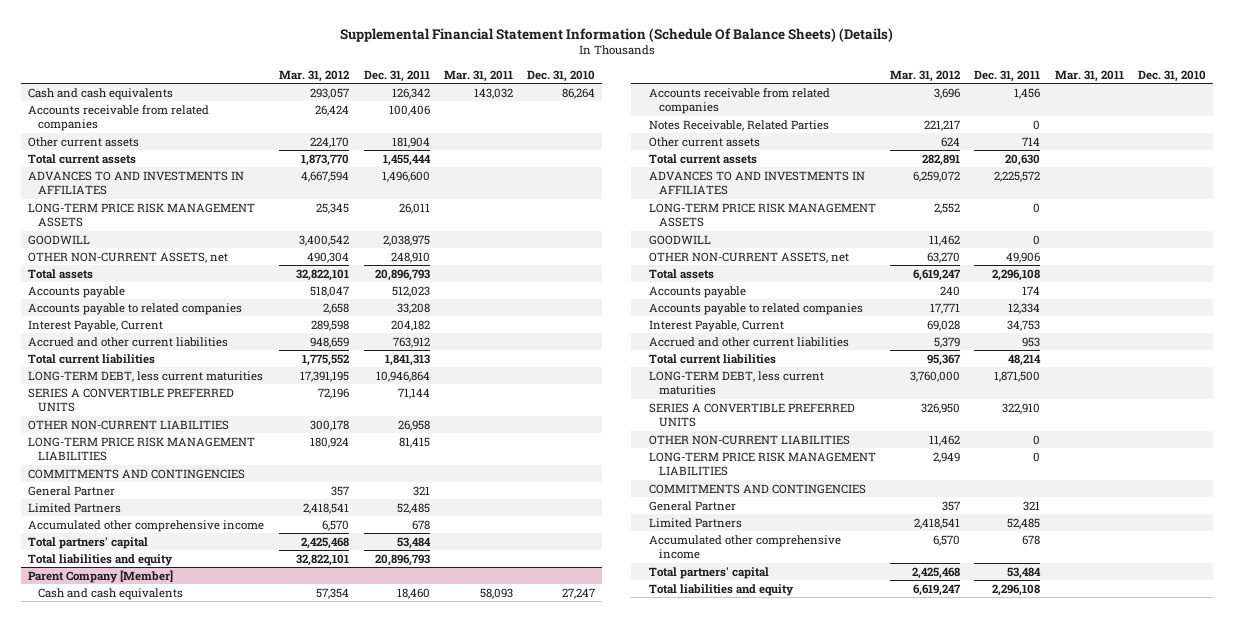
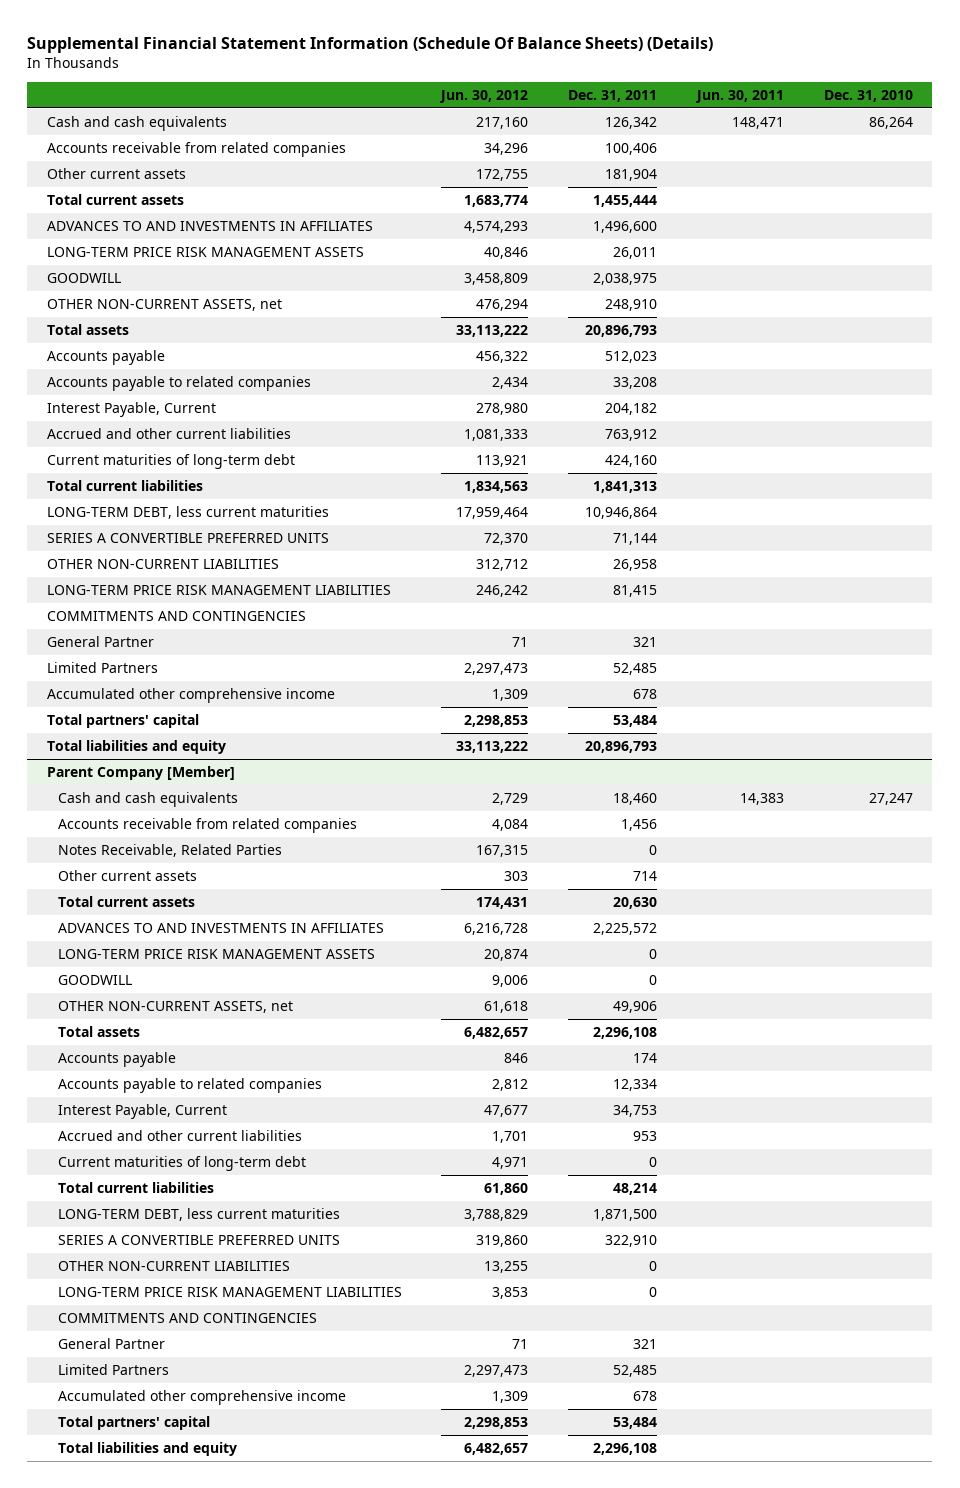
- | Mar. 31, 2012 | Dec. 31, 2011 | Mar. 31, 2011 | Dec. 31, 2010
+ | Jun. 30, 2012 | Dec. 31, 2011 | Jun. 30, 2011 | Dec. 31, 2010
+ Current maturities of long-term debt | 113,921 | 424,160 | |
@ Parent Company [Member]
+ Current maturities of long-term debt | 4,971 | 0 | |

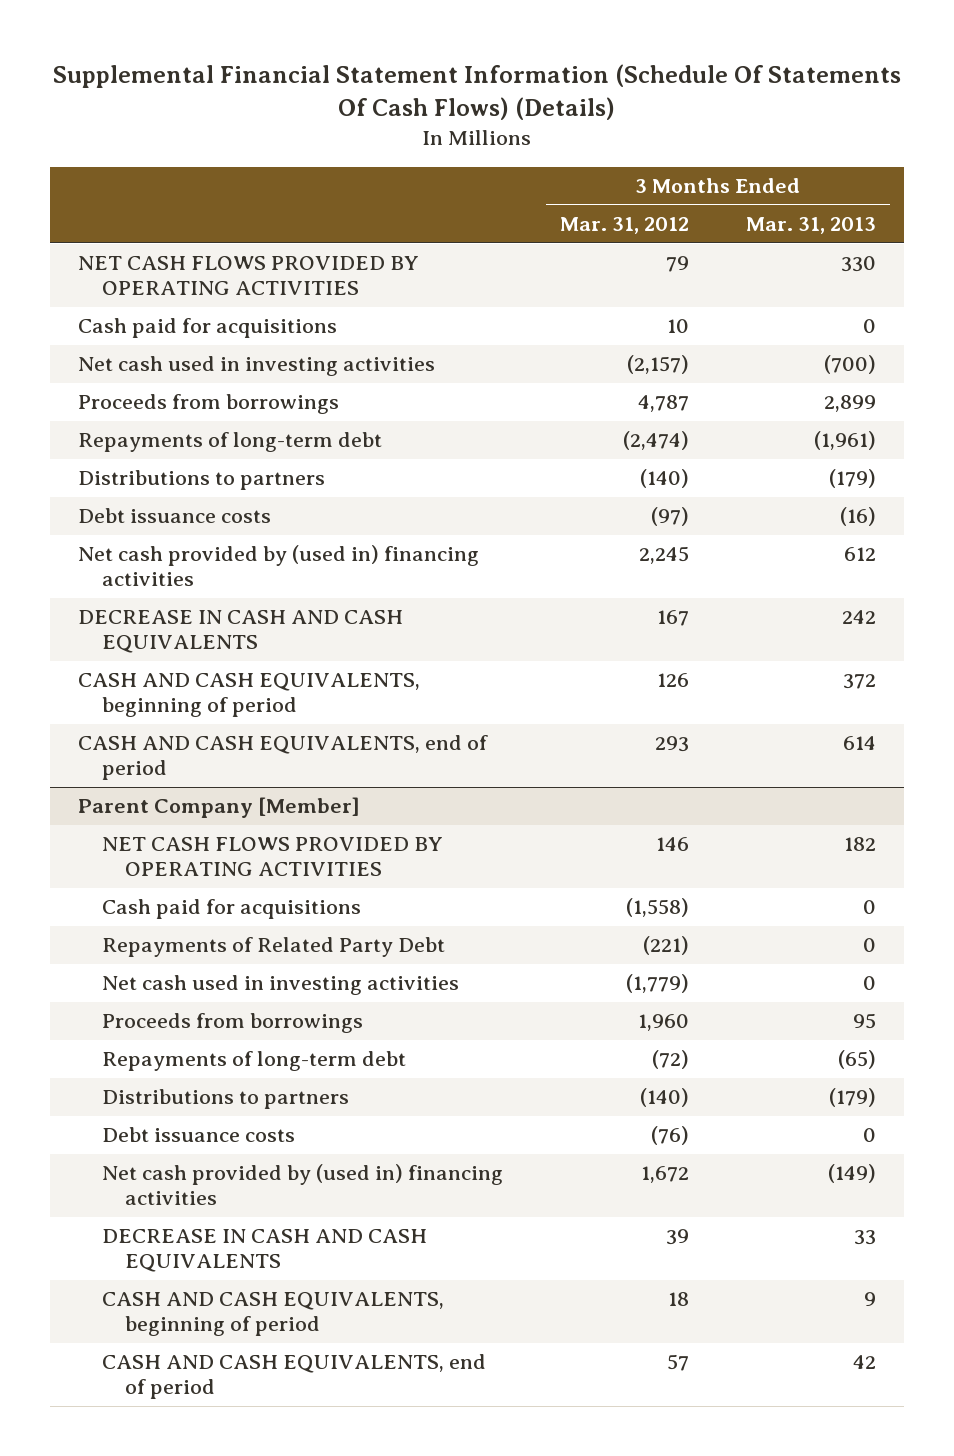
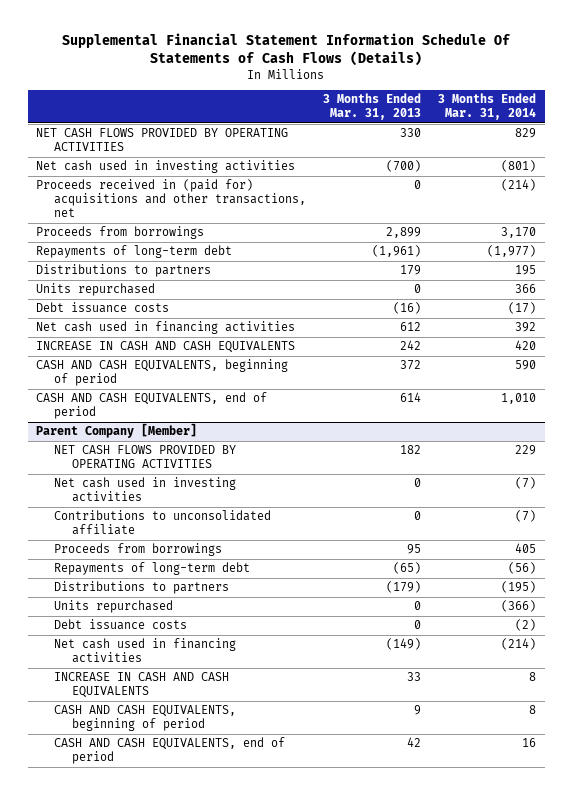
- Supplemental Financial Statement Information (Schedule Of Statements Of Cash Flows) (Details)
+ Supplemental Financial Statement Information Schedule Of Statements of Cash Flows (Details)
- | 3 Months Ended Mar. 31, 2012 | 3 Months Ended Mar. 31, 2013
+ | 3 Months Ended Mar. 31, 2013 | 3 Months Ended Mar. 31, 2014
- Cash paid for acquisitions | 10 | 0
+ Proceeds received in (paid for) acquisitions and other transactions, net | 0 | (214)
- Distributions to partners | (140) | (179)
+ Distributions to partners | 179 | 195
+ Units repurchased | 0 | 366
- Net cash provided by (used in) financing activities | 2,245 | 612
- DECREASE IN CASH AND CASH EQUIVALENTS | 167 | 242
+ Net cash used in financing activities | 612 | 392
+ INCREASE IN CASH AND CASH EQUIVALENTS | 242 | 420
@ Parent Company [Member]
- Cash paid for acquisitions | (1,558) | 0
- Repayments of Related Party Debt | (221) | 0
+ Contributions to unconsolidated affiliate | 0 | (7)
+ Units repurchased | 0 | (366)
- Net cash provided by (used in) financing activities | 1,672 | (149)
- DECREASE IN CASH AND CASH EQUIVALENTS | 39 | 33
+ Net cash used in financing activities | (149) | (214)
+ INCREASE IN CASH AND CASH EQUIVALENTS | 33 | 8

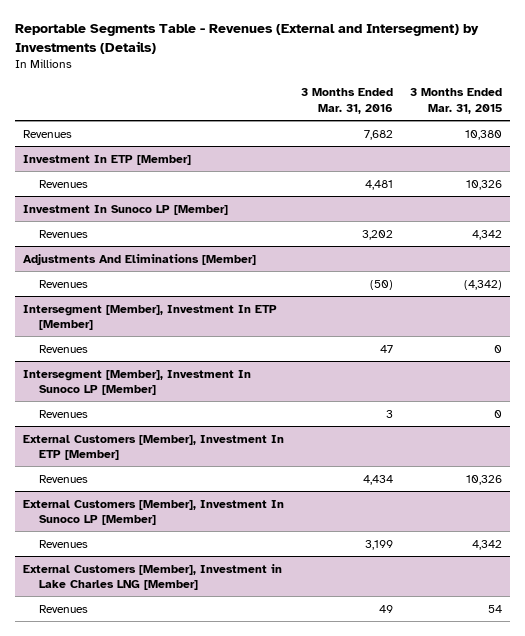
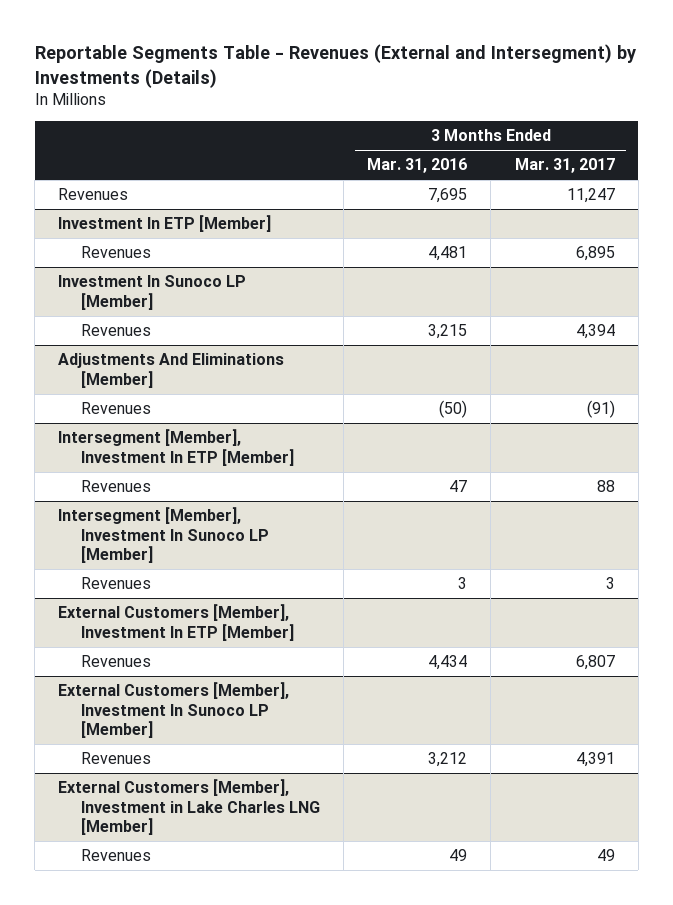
- | 3 Months Ended Mar. 31, 2016 | 3 Months Ended Mar. 31, 2015
+ | 3 Months Ended Mar. 31, 2016 | 3 Months Ended Mar. 31, 2017
- Revenues | 7,682 | 10,380
+ Revenues | 7,695 | 11,247
@ Investment In Sunoco LP [Member]
- Revenues | 3,202 | 4,342
+ Revenues | 3,215 | 4,394
@ External Customers [Member], Investment In Sunoco LP [Member]
- Revenues | 3,199 | 4,342
+ Revenues | 3,212 | 4,391

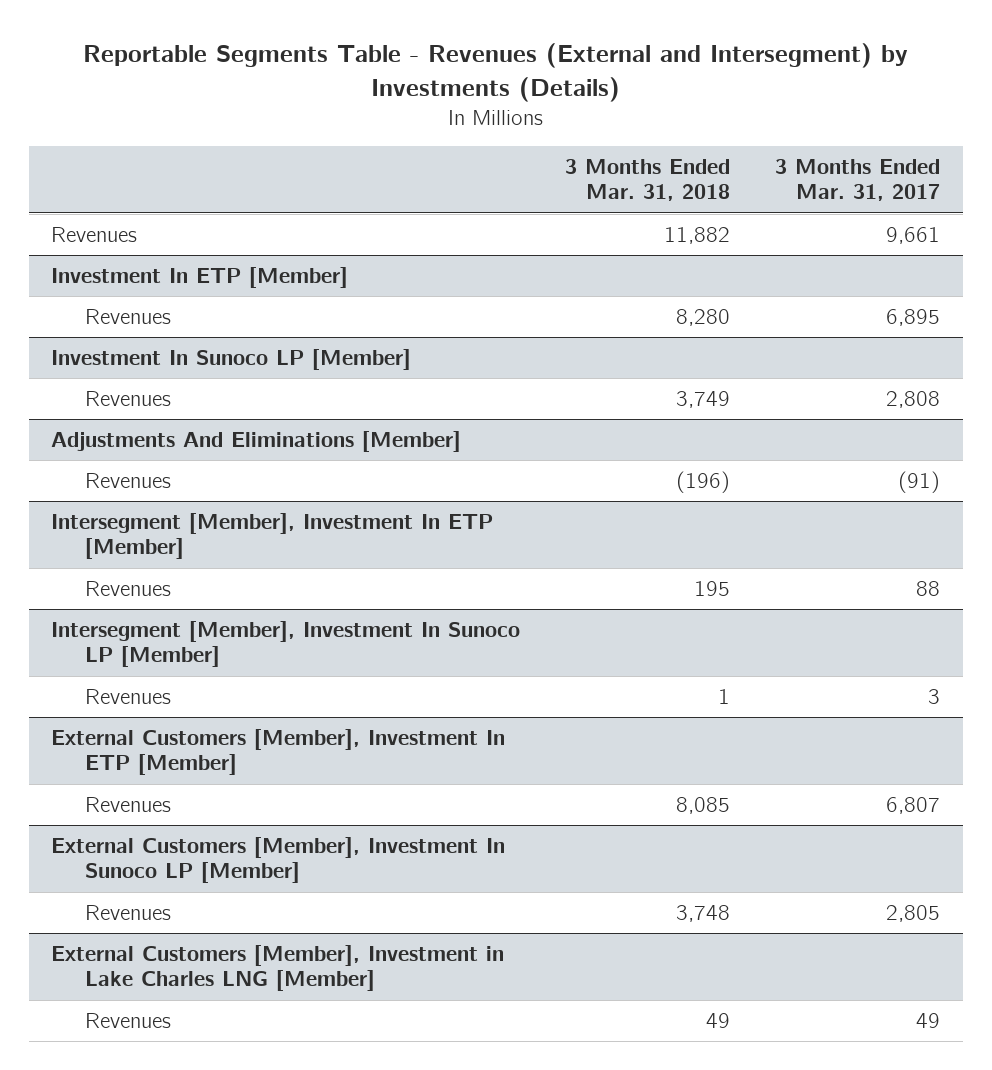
- | 3 Months Ended Mar. 31, 2016 | 3 Months Ended Mar. 31, 2017
+ | 3 Months Ended Mar. 31, 2018 | 3 Months Ended Mar. 31, 2017
- Revenues | 7,695 | 11,247
+ Revenues | 11,882 | 9,661
@ Investment In Sunoco LP [Member]
- Revenues | 3,215 | 4,394
+ Revenues | 3,749 | 2,808
@ External Customers [Member], Investment In Sunoco LP [Member]
- Revenues | 3,212 | 4,391
+ Revenues | 3,748 | 2,805

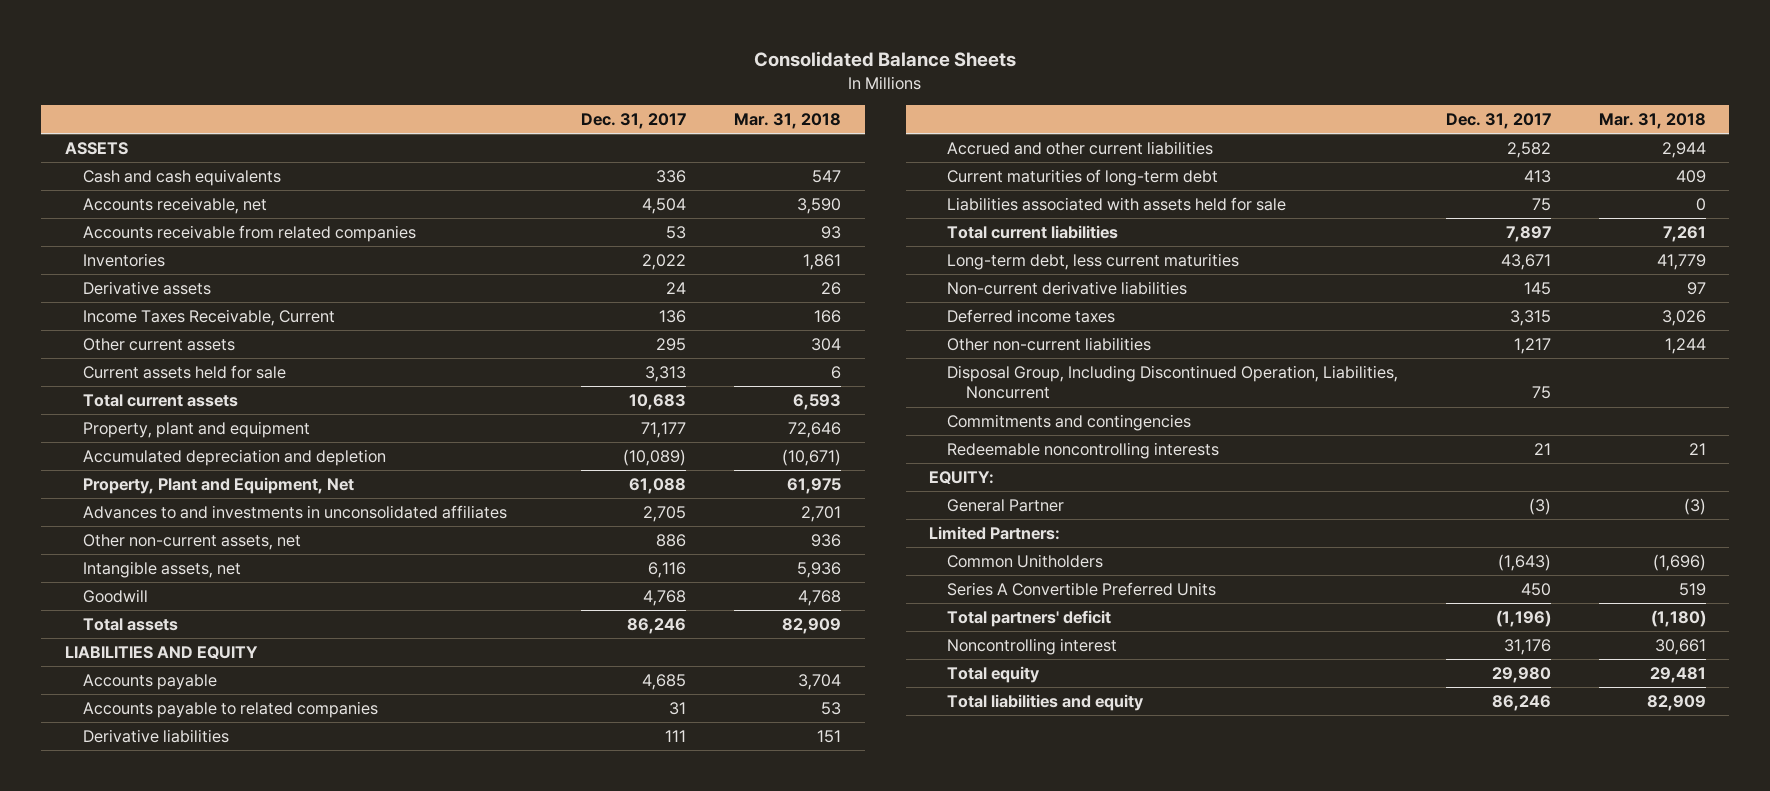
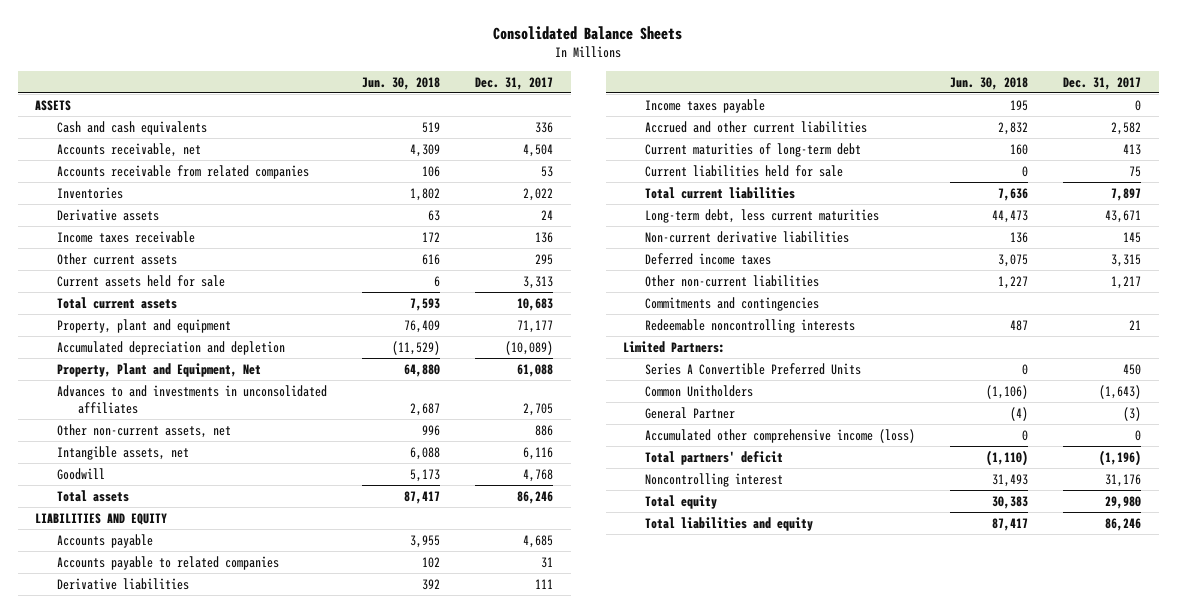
- | Dec. 31, 2017 | Mar. 31, 2018
+ | Jun. 30, 2018 | Dec. 31, 2017
- Income Taxes Receivable, Current | 136 | 166
+ Income taxes receivable | 172 | 136
+ Income taxes payable | 195 | 0
- Liabilities associated with assets held for sale | 75 | 0
+ Current liabilities held for sale | 0 | 75
- Disposal Group, Including Discontinued Operation, Liabilities, Noncurrent | 75 |
- EQUITY:
moved down: Common Unitholders | (1,106) | (1,643)
moved down: General Partner | (4) | (3)
+ Accumulated other comprehensive income (loss) | 0 | 0

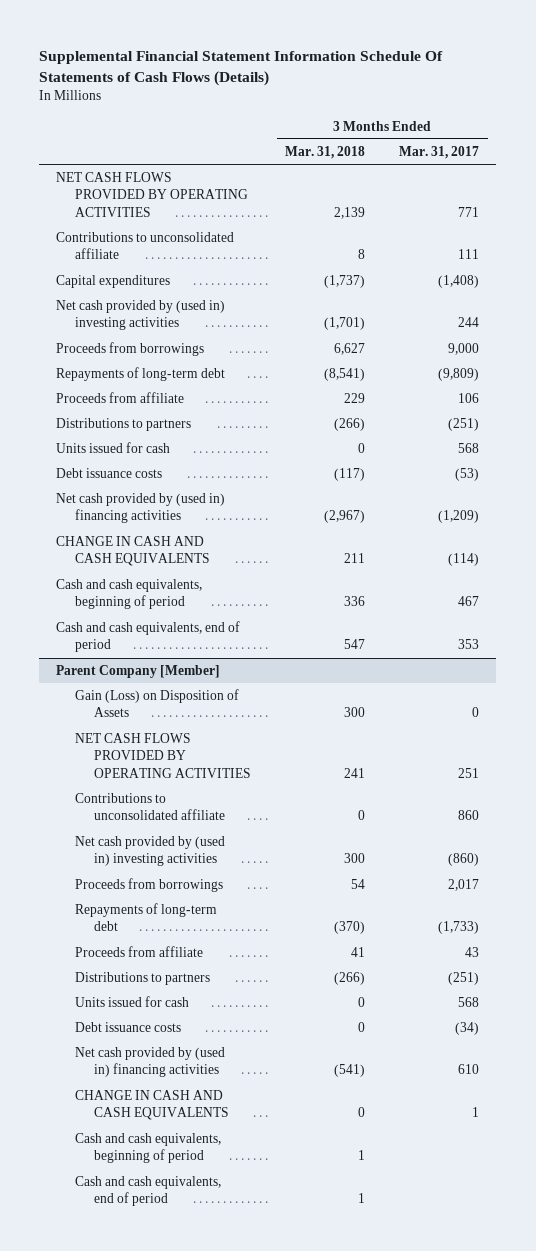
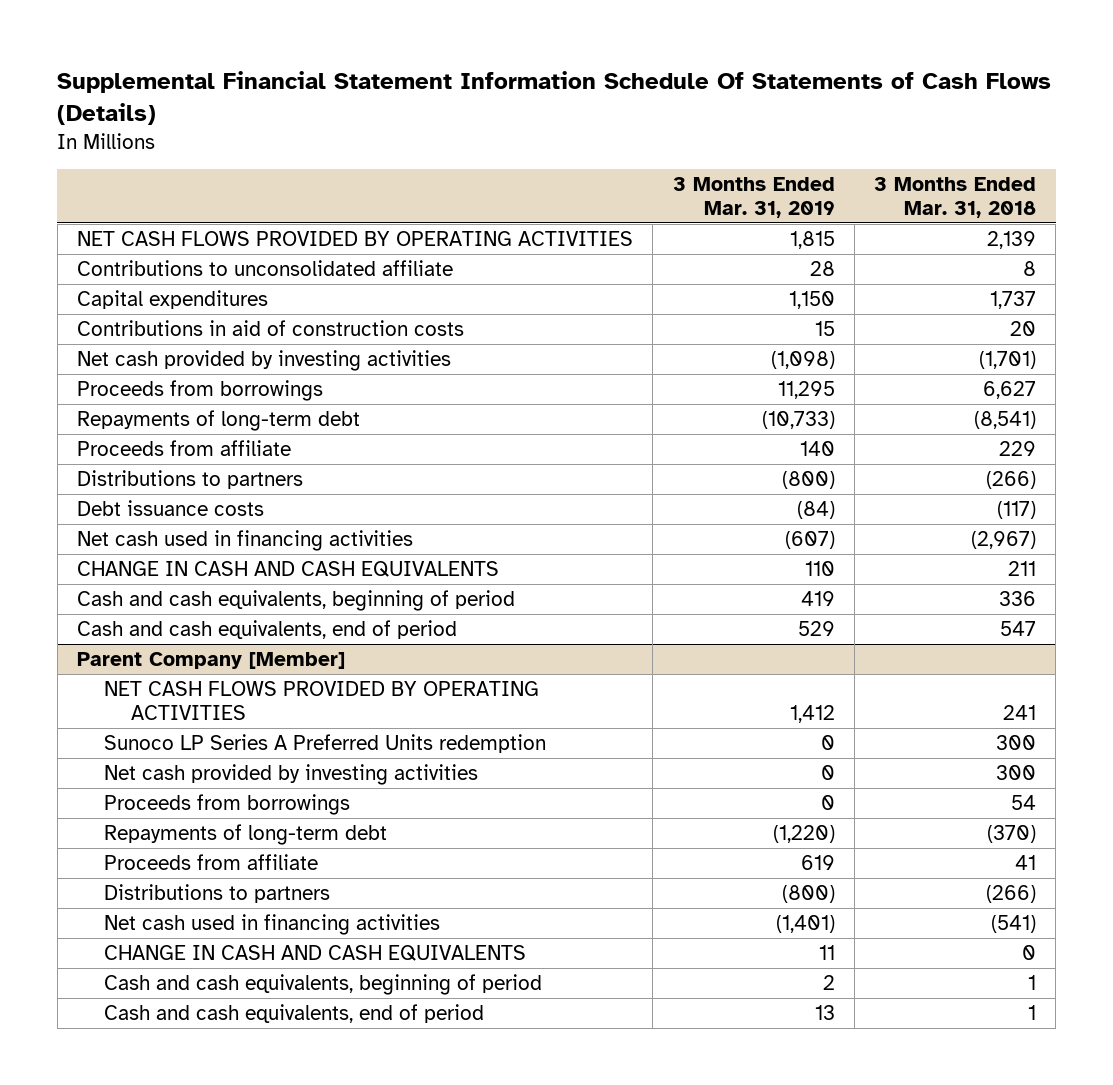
- | 3 Months Ended Mar. 31, 2018 | 3 Months Ended Mar. 31, 2017
+ | 3 Months Ended Mar. 31, 2019 | 3 Months Ended Mar. 31, 2018
- Capital expenditures | (1,737) | (1,408)
- Net cash provided by (used in) investing activities | (1,701) | 244
+ Capital expenditures | 1,150 | 1,737
+ Contributions in aid of construction costs | 15 | 20
+ Net cash provided by investing activities | (1,098) | (1,701)
- Units issued for cash | 0 | 568
- Net cash provided by (used in) financing activities | (2,967) | (1,209)
+ Net cash used in financing activities | (607) | (2,967)
@ Parent Company [Member]
- Gain (Loss) on Disposition of Assets | 300 | 0
- Contributions to unconsolidated affiliate | 0 | 860
- Net cash provided by (used in) investing activities | 300 | (860)
+ Sunoco LP Series A Preferred Units redemption | 0 | 300
+ Net cash provided by investing activities | 0 | 300
- Units issued for cash | 0 | 568
- Debt issuance costs | 0 | (34)
- Net cash provided by (used in) financing activities | (541) | 610
+ Net cash used in financing activities | (1,401) | (541)

